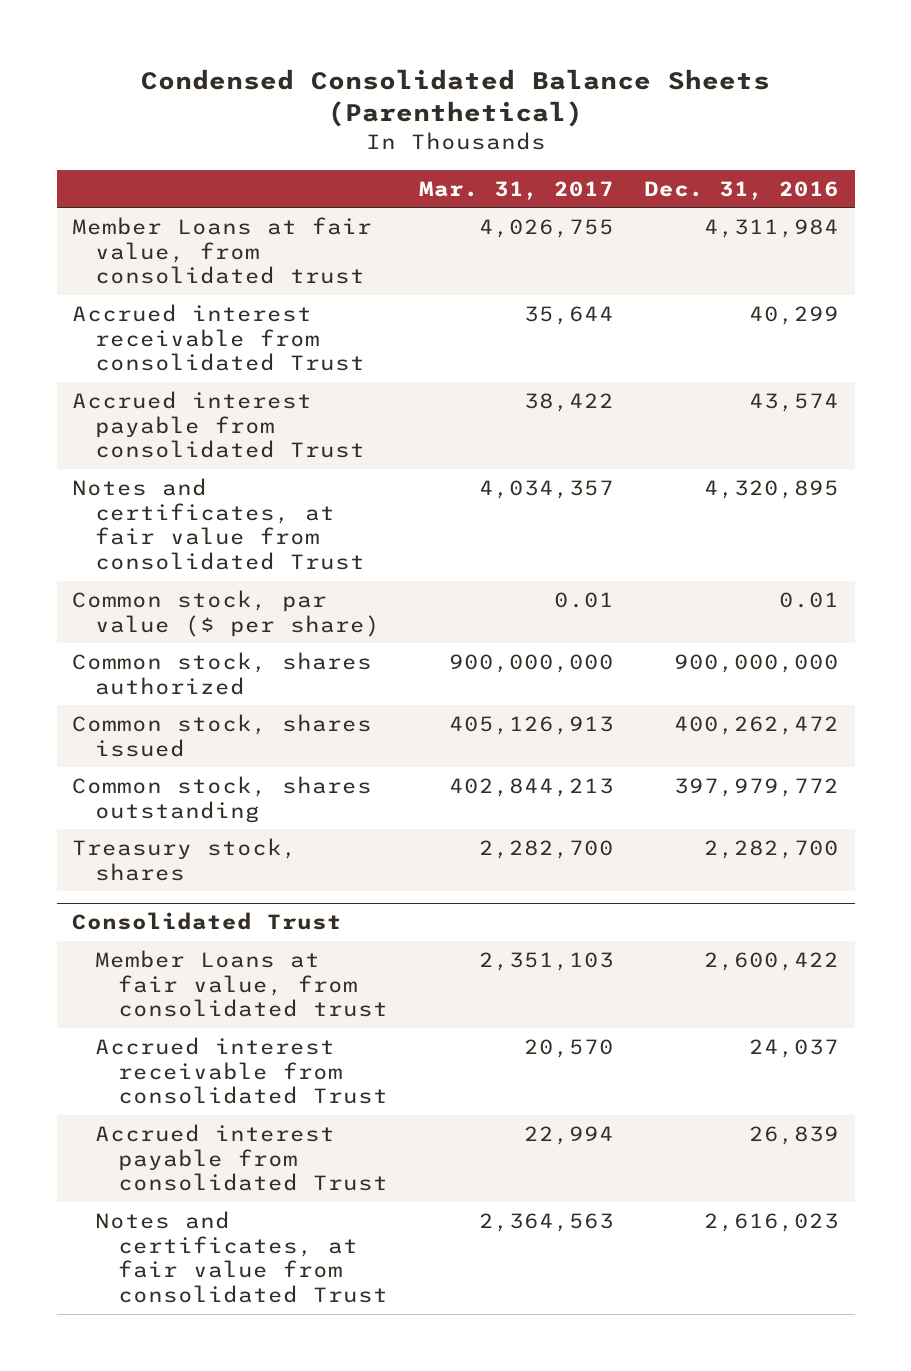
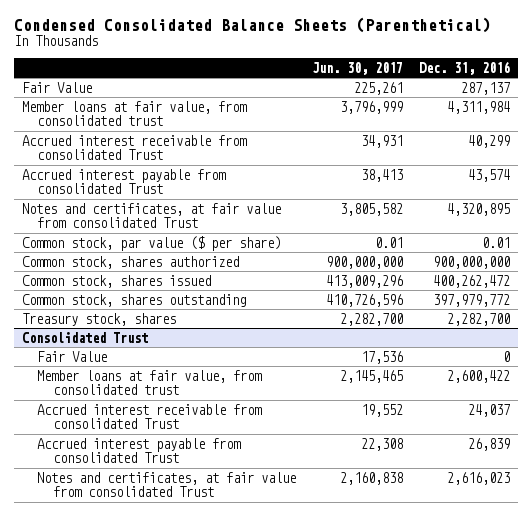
- | Mar. 31, 2017 | Dec. 31, 2016
+ | Jun. 30, 2017 | Dec. 31, 2016
- Member Loans at fair value, from consolidated trust | 4,026,755 | 4,311,984
+ Fair Value | 225,261 | 287,137
+ Member loans at fair value, from consolidated trust | 3,796,999 | 4,311,984
@ Consolidated Trust
- Member Loans at fair value, from consolidated trust | 2,351,103 | 2,600,422
+ Fair Value | 17,536 | 0
+ Member loans at fair value, from consolidated trust | 2,145,465 | 2,600,422

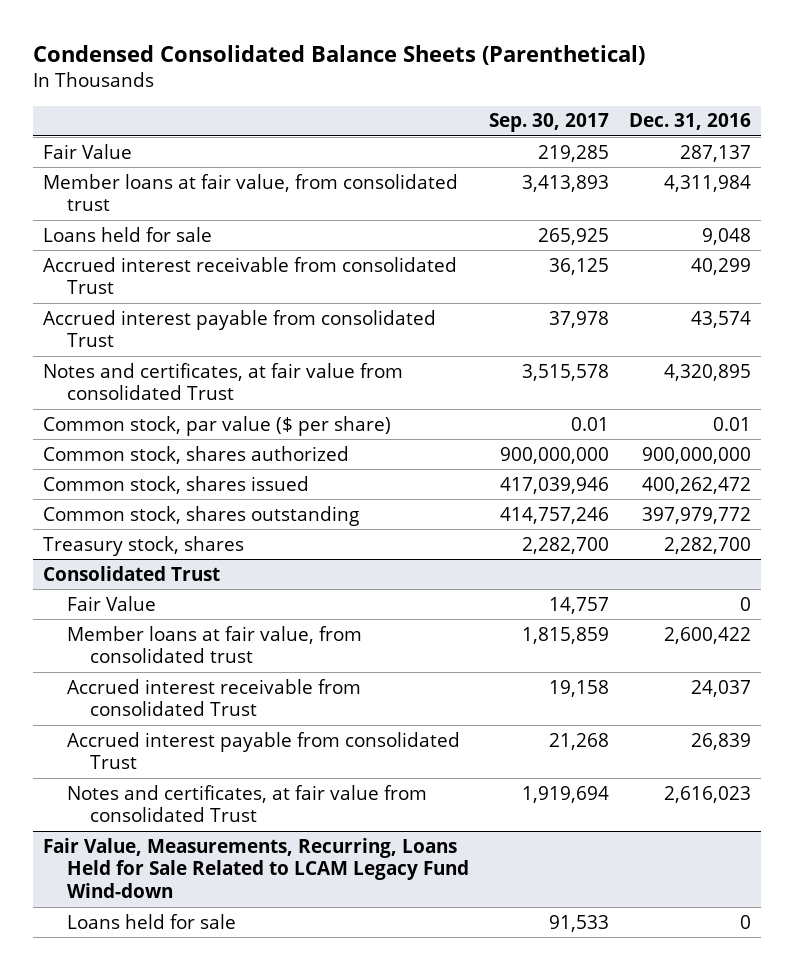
- | Jun. 30, 2017 | Dec. 31, 2016
+ | Sep. 30, 2017 | Dec. 31, 2016
+ Loans held for sale | 265,925 | 9,048
+ Fair Value, Measurements, Recurring, Loans Held for Sale Related to LCAM Legacy Fund Wind-down
+ Loans held for sale | 91,533 | 0

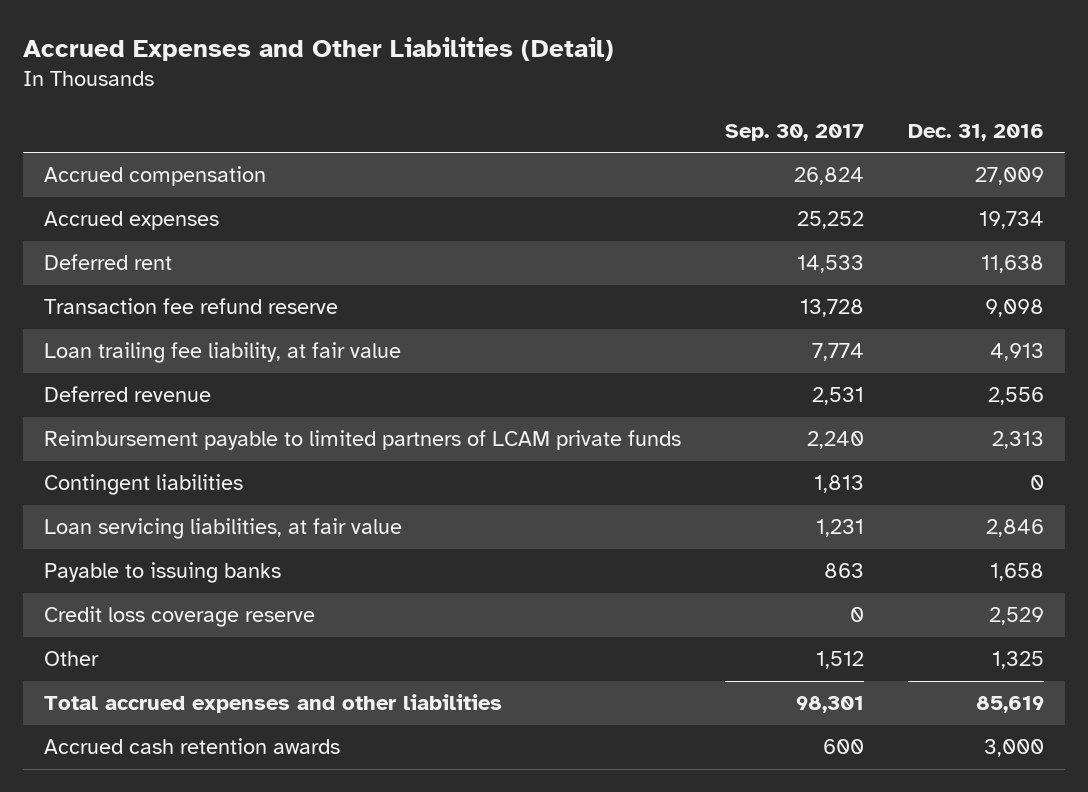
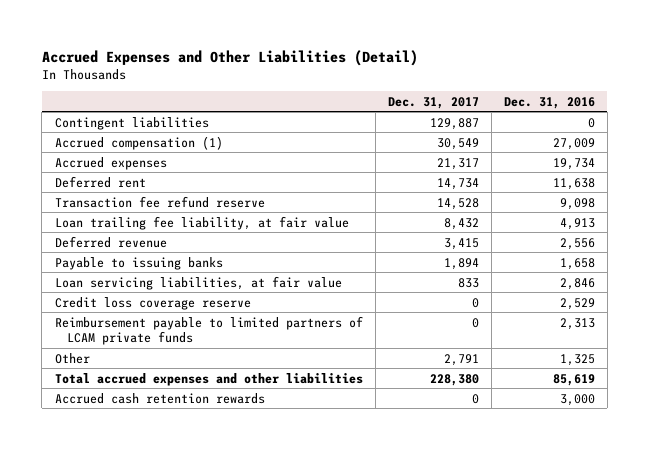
- | Sep. 30, 2017 | Dec. 31, 2016
+ | Dec. 31, 2017 | Dec. 31, 2016
- Accrued compensation | 26,824 | 27,009
moved up: Contingent liabilities | 129,887 | 0
+ Accrued compensation (1) | 30,549 | 27,009
moved down: Loan servicing liabilities, at fair value | 833 | 2,846
moved down: Reimbursement payable to limited partners of LCAM private funds | 0 | 2,313
- Accrued cash retention awards | 600 | 3,000
+ Accrued cash retention rewards | 0 | 3,000

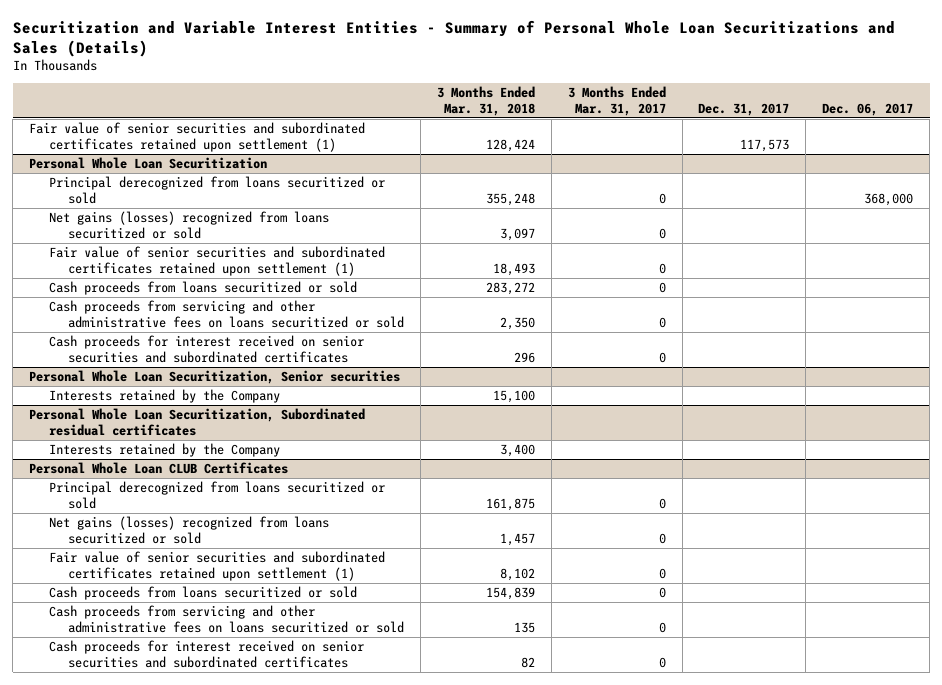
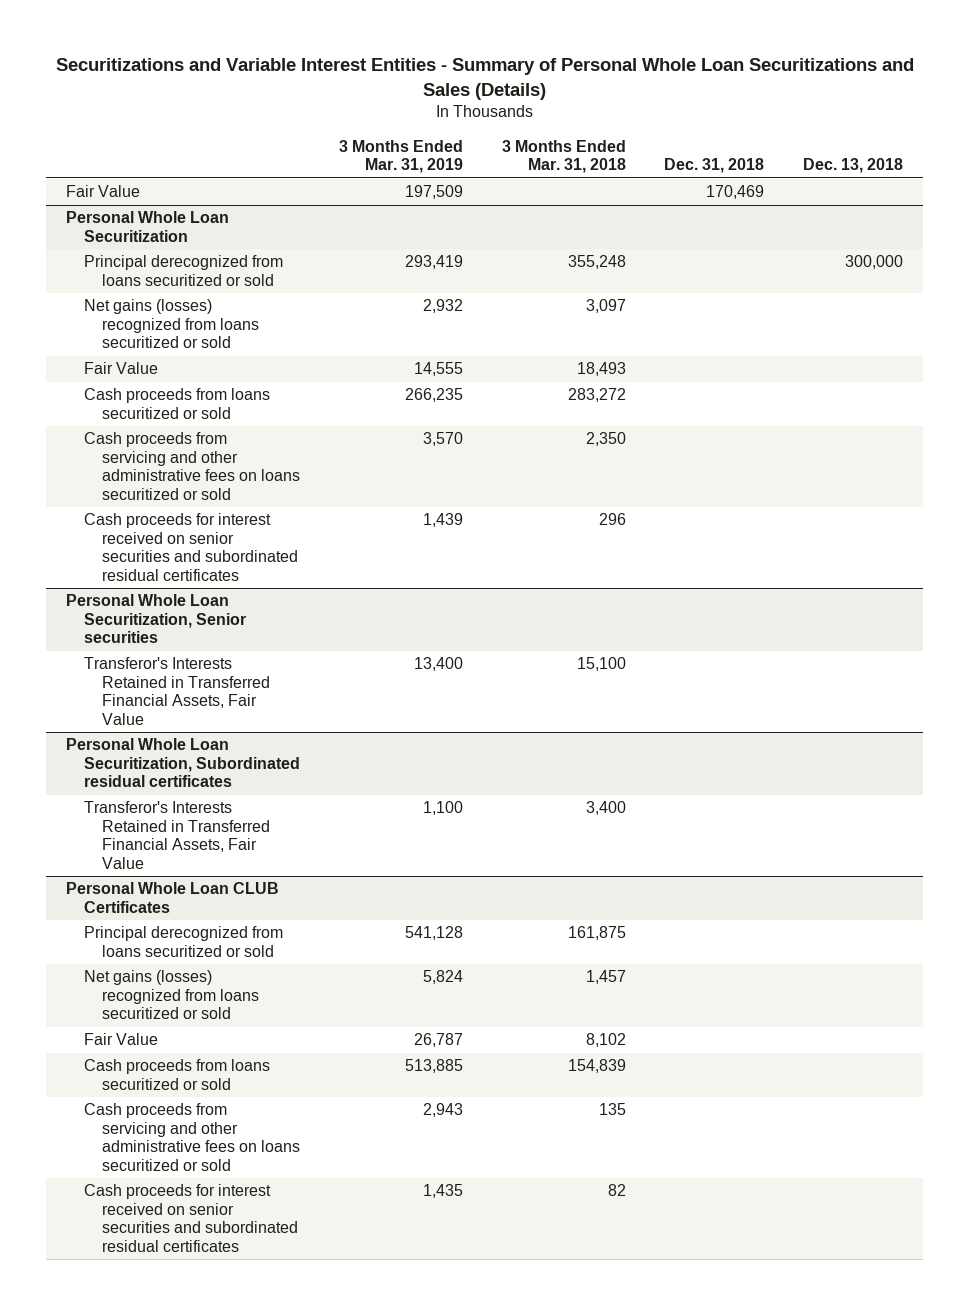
- Securitization and Variable Interest Entities - Summary of Personal Whole Loan Securitizations and Sales (Details)
+ Securitizations and Variable Interest Entities - Summary of Personal Whole Loan Securitizations and Sales (Details)
- | 3 Months Ended Mar. 31, 2018 | 3 Months Ended Mar. 31, 2017 | Dec. 31, 2017 | Dec. 06, 2017
+ | 3 Months Ended Mar. 31, 2019 | 3 Months Ended Mar. 31, 2018 | Dec. 31, 2018 | Dec. 13, 2018
- Fair value of senior securities and subordinated certificates retained upon settlement (1) | 128,424 | | 117,573 |
+ Fair Value | 197,509 | | 170,469 |
@ Personal Whole Loan Securitization
- Fair value of senior securities and subordinated certificates retained upon settlement (1) | 18,493 | 0 | |
+ Fair Value | 14,555 | 18,493 | |
- Cash proceeds for interest received on senior securities and subordinated certificates | 296 | 0 | |
+ Cash proceeds for interest received on senior securities and subordinated residual certificates | 1,439 | 296 | |
@ Personal Whole Loan Securitization, Senior securities
- Interests retained by the Company | 15,100 | | |
+ Transferor's Interests Retained in Transferred Financial Assets, Fair Value | 13,400 | 15,100 | |
@ Personal Whole Loan Securitization, Subordinated residual certificates
- Interests retained by the Company | 3,400 | | |
+ Transferor's Interests Retained in Transferred Financial Assets, Fair Value | 1,100 | 3,400 | |
@ Personal Whole Loan CLUB Certificates
- Fair value of senior securities and subordinated certificates retained upon settlement (1) | 8,102 | 0 | |
+ Fair Value | 26,787 | 8,102 | |
- Cash proceeds for interest received on senior securities and subordinated certificates | 82 | 0 | |
+ Cash proceeds for interest received on senior securities and subordinated residual certificates | 1,435 | 82 | |

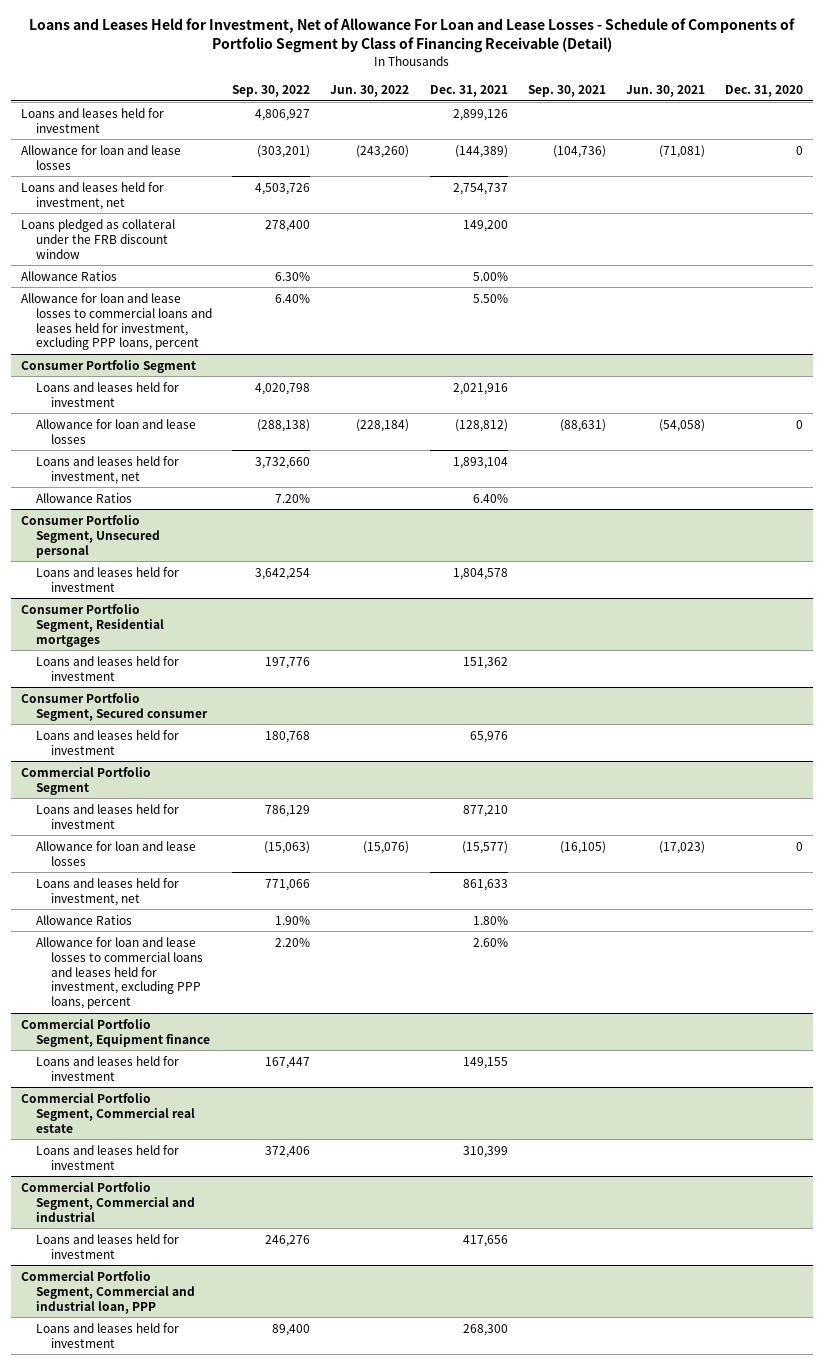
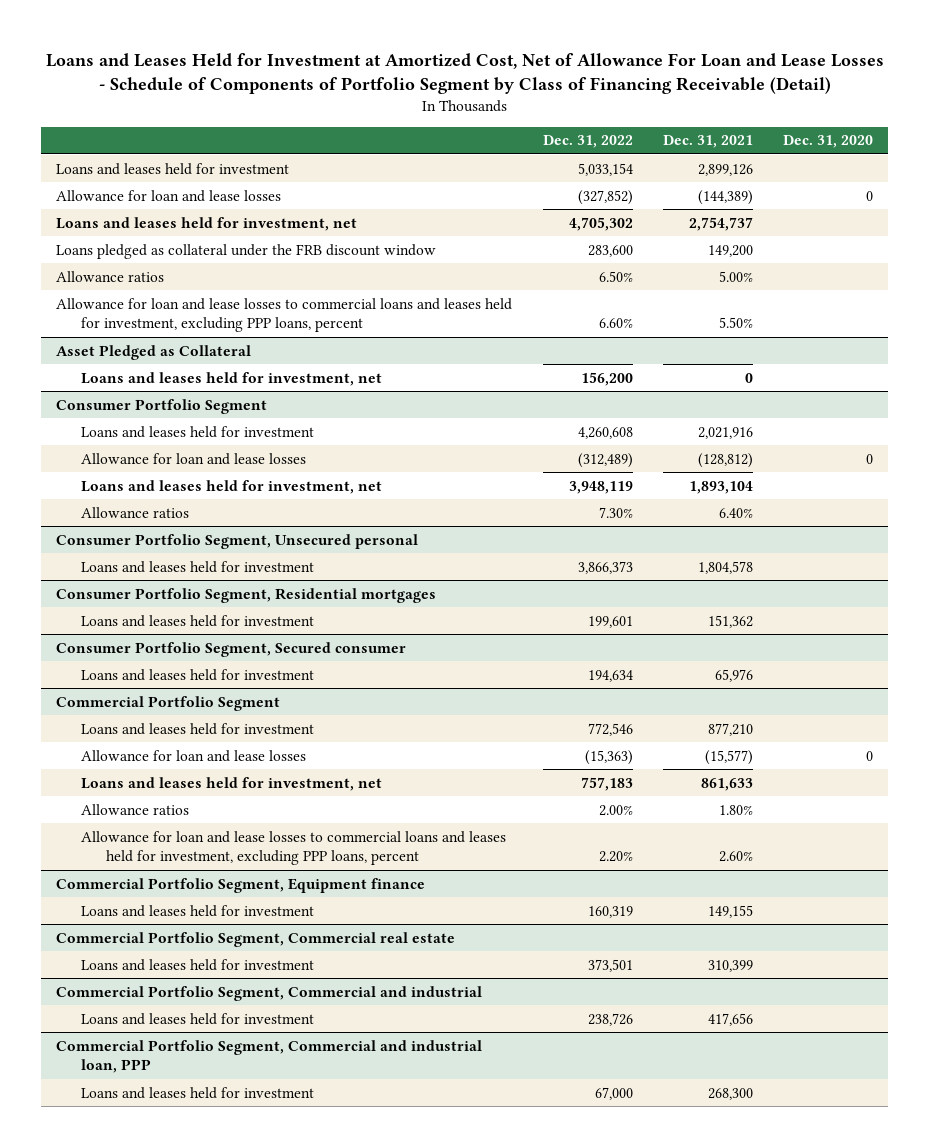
- Loans and Leases Held for Investment, Net of Allowance For Loan and Lease Losses - Schedule of Components of Portfolio Segment by Class of Financing Receivable (Detail)
+ Loans and Leases Held for Investment at Amortized Cost, Net of Allowance For Loan and Lease Losses - Schedule of Components of Portfolio Segment by Class of Financing Receivable (Detail)
- | Sep. 30, 2022 | Jun. 30, 2022 | Dec. 31, 2021 | Sep. 30, 2021 | Jun. 30, 2021 | Dec. 31, 2020
+ | Dec. 31, 2022 | Dec. 31, 2021 | Dec. 31, 2020
- Allowance Ratios | 6.30% | | 5.00% | | |
+ Allowance ratios | 6.50% | 5.00% |
+ Asset Pledged as Collateral
+ Loans and leases held for investment, net | 156,200 | 0 |
@ Consumer Portfolio Segment
- Allowance Ratios | 7.20% | | 6.40% | | |
+ Allowance ratios | 7.30% | 6.40% |
@ Commercial Portfolio Segment
- Allowance Ratios | 1.90% | | 1.80% | | |
+ Allowance ratios | 2.00% | 1.80% |

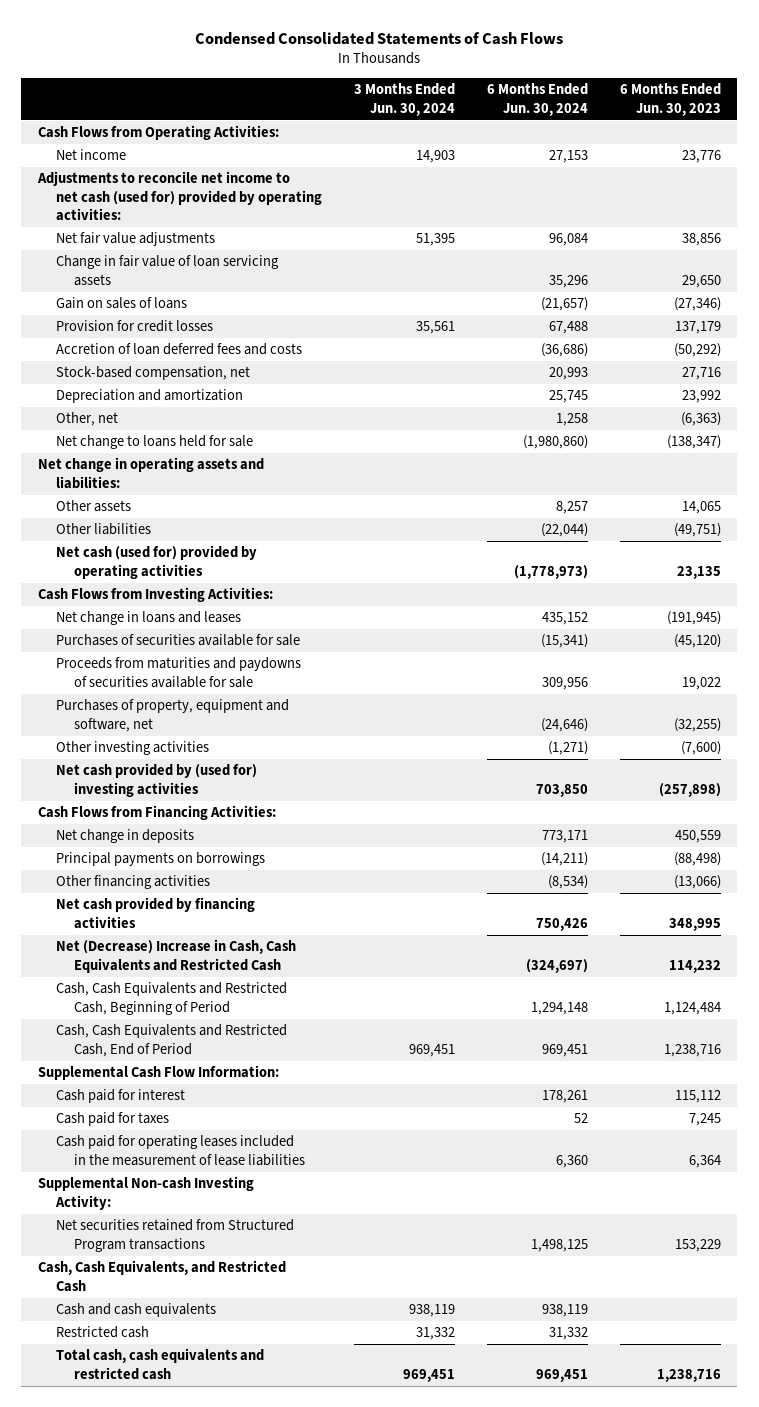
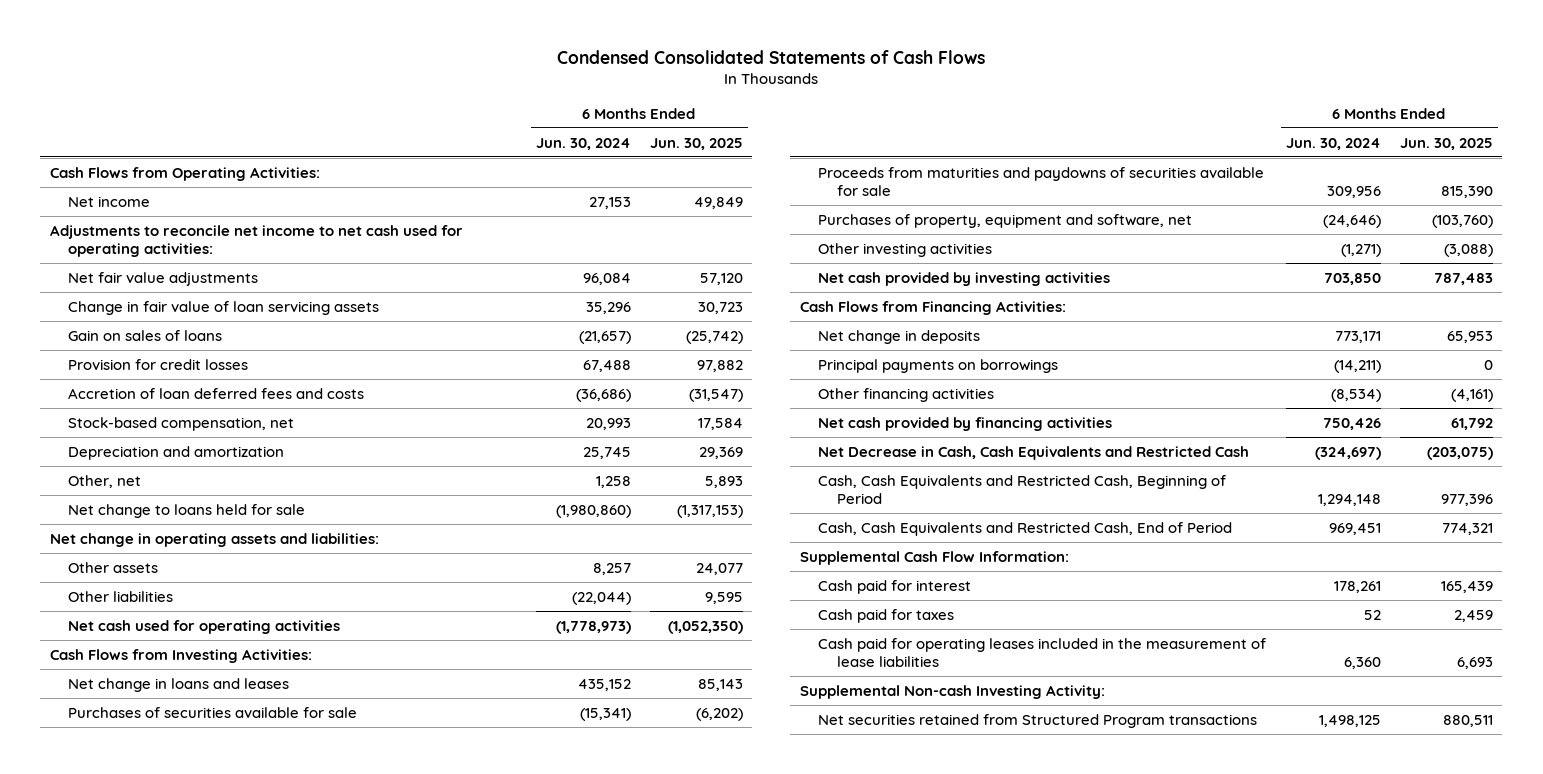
- | 3 Months Ended Jun. 30, 2024 | 6 Months Ended Jun. 30, 2024 | 6 Months Ended Jun. 30, 2023
+ | 6 Months Ended Jun. 30, 2024 | 6 Months Ended Jun. 30, 2025
- Adjustments to reconcile net income to net cash (used for) provided by operating activities:
+ Adjustments to reconcile net income to net cash used for operating activities:
- Net cash (used for) provided by operating activities | | (1,778,973) | 23,135
+ Net cash used for operating activities | (1,778,973) | (1,052,350)
- Net cash provided by (used for) investing activities | | 703,850 | (257,898)
+ Net cash provided by investing activities | 703,850 | 787,483
- Net (Decrease) Increase in Cash, Cash Equivalents and Restricted Cash | | (324,697) | 114,232
+ Net Decrease in Cash, Cash Equivalents and Restricted Cash | (324,697) | (203,075)
- Cash, Cash Equivalents, and Restricted Cash
- Cash and cash equivalents | 938,119 | 938,119 |
- Restricted cash | 31,332 | 31,332 |
- Total cash, cash equivalents and restricted cash | 969,451 | 969,451 | 1,238,716

